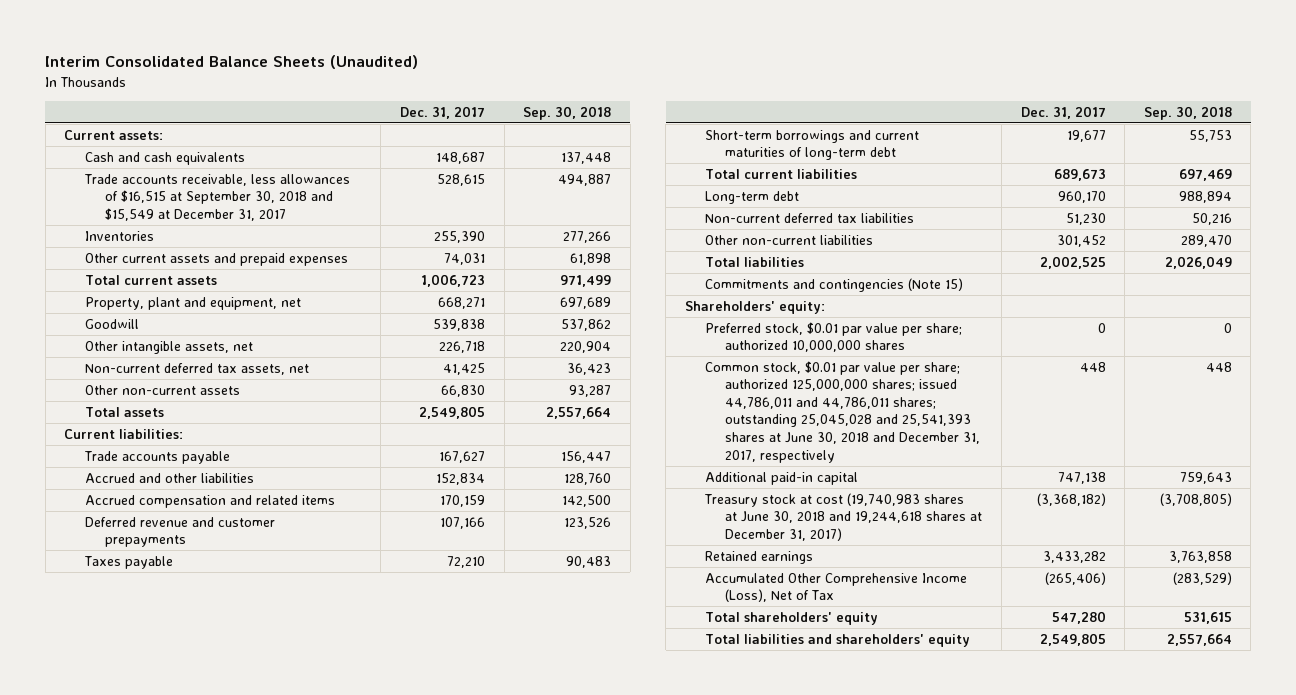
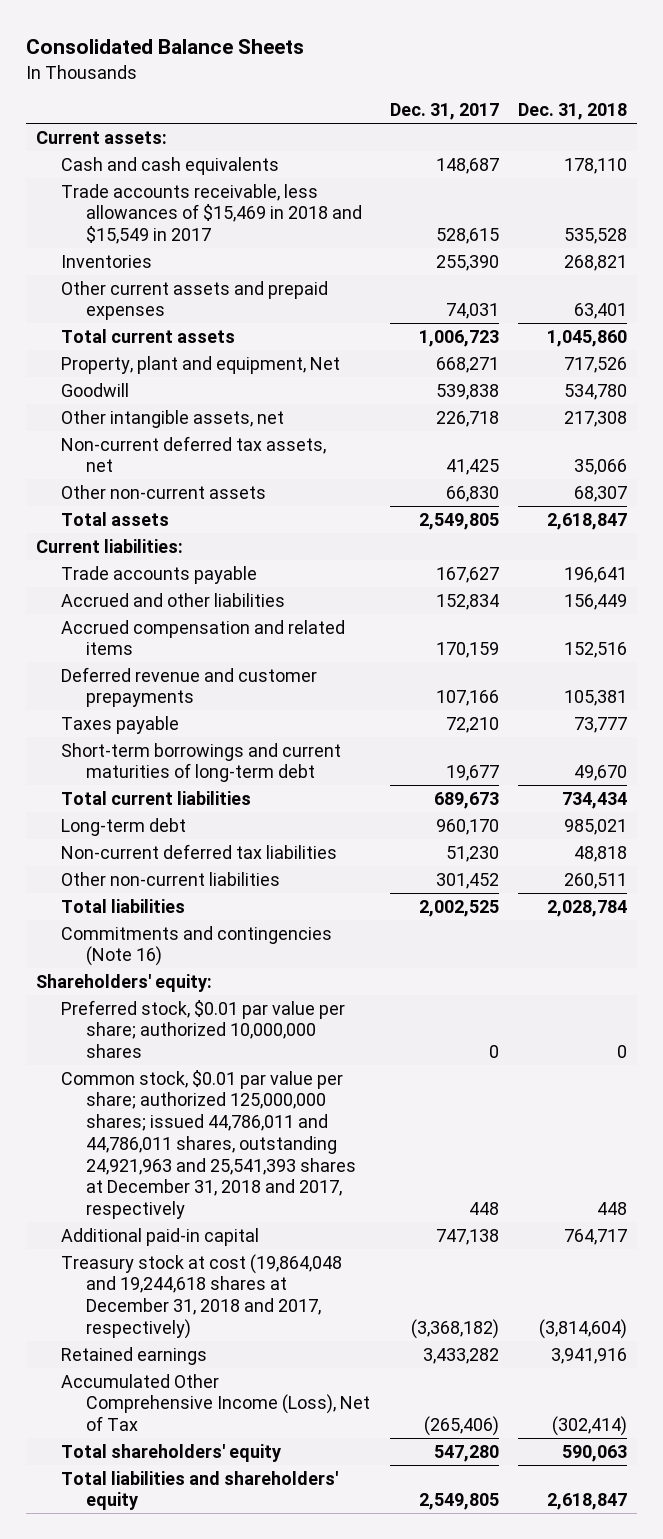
- Interim Consolidated Balance Sheets (Unaudited)
+ Consolidated Balance Sheets
- | Dec. 31, 2017 | Sep. 30, 2018
+ | Dec. 31, 2017 | Dec. 31, 2018
- Trade accounts receivable, less allowances of $16,515 at September 30, 2018 and $15,549 at December 31, 2017 | 528,615 | 494,887
+ Trade accounts receivable, less allowances of $15,469 in 2018 and $15,549 in 2017 | 528,615 | 535,528
- Property, plant and equipment, net | 668,271 | 697,689
+ Property, plant and equipment, Net | 668,271 | 717,526
- Commitments and contingencies (Note 15)
+ Commitments and contingencies (Note 16)
- Common stock, $0.01 par value per share; authorized 125,000,000 shares; issued 44,786,011 and 44,786,011 shares; outstanding 25,045,028 and 25,541,393 shares at June 30, 2018 and December 31, 2017, respectively | 448 | 448
+ Common stock, $0.01 par value per share; authorized 125,000,000 shares; issued 44,786,011 and 44,786,011 shares, outstanding 24,921,963 and 25,541,393 shares at December 31, 2018 and 2017, respectively | 448 | 448
- Treasury stock at cost (19,740,983 shares at June 30, 2018 and 19,244,618 shares at December 31, 2017) | (3,368,182) | (3,708,805)
+ Treasury stock at cost (19,864,048 and 19,244,618 shares at December 31, 2018 and 2017, respectively) | (3,368,182) | (3,814,604)

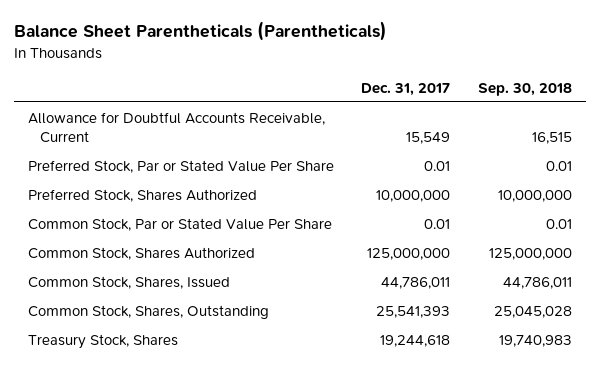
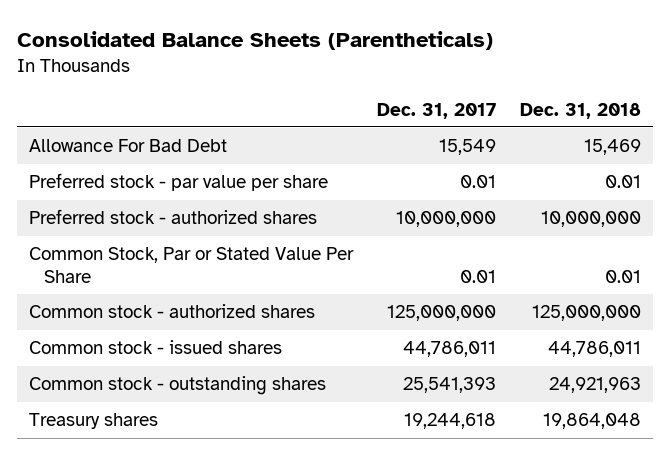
- Balance Sheet Parentheticals (Parentheticals)
+ Consolidated Balance Sheets (Parentheticals)
- | Dec. 31, 2017 | Sep. 30, 2018
+ | Dec. 31, 2017 | Dec. 31, 2018
- Allowance for Doubtful Accounts Receivable, Current | 15,549 | 16,515
- Preferred Stock, Par or Stated Value Per Share | 0.01 | 0.01
- Preferred Stock, Shares Authorized | 10,000,000 | 10,000,000
+ Allowance For Bad Debt | 15,549 | 15,469
+ Preferred stock - par value per share | 0.01 | 0.01
+ Preferred stock - authorized shares | 10,000,000 | 10,000,000
- Common Stock, Shares Authorized | 125,000,000 | 125,000,000
- Common Stock, Shares, Issued | 44,786,011 | 44,786,011
- Common Stock, Shares, Outstanding | 25,541,393 | 25,045,028
- Treasury Stock, Shares | 19,244,618 | 19,740,983
+ Common stock - authorized shares | 125,000,000 | 125,000,000
+ Common stock - issued shares | 44,786,011 | 44,786,011
+ Common stock - outstanding shares | 25,541,393 | 24,921,963
+ Treasury shares | 19,244,618 | 19,864,048

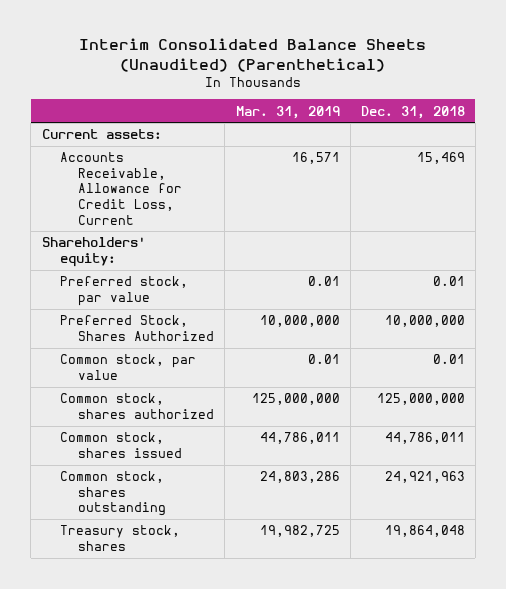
- Consolidated Balance Sheets (Parentheticals)
+ Interim Consolidated Balance Sheets (Unaudited) (Parenthetical)
- | Dec. 31, 2017 | Dec. 31, 2018
+ | Mar. 31, 2019 | Dec. 31, 2018
- Allowance For Bad Debt | 15,549 | 15,469
- Preferred stock - par value per share | 0.01 | 0.01
- Preferred stock - authorized shares | 10,000,000 | 10,000,000
- Common Stock, Par or Stated Value Per Share | 0.01 | 0.01
- Common stock - authorized shares | 125,000,000 | 125,000,000
- Common stock - issued shares | 44,786,011 | 44,786,011
- Common stock - outstanding shares | 25,541,393 | 24,921,963
- Treasury shares | 19,244,618 | 19,864,048
+ Current assets:
+ Accounts Receivable, Allowance for Credit Loss, Current | 16,571 | 15,469
+ Shareholders' equity:
+ Preferred stock, par value | 0.01 | 0.01
+ Preferred Stock, Shares Authorized | 10,000,000 | 10,000,000
+ Common stock, par value | 0.01 | 0.01
+ Common stock, shares authorized | 125,000,000 | 125,000,000
+ Common stock, shares issued | 44,786,011 | 44,786,011
+ Common stock, shares outstanding | 24,803,286 | 24,921,963
+ Treasury stock, shares | 19,982,725 | 19,864,048

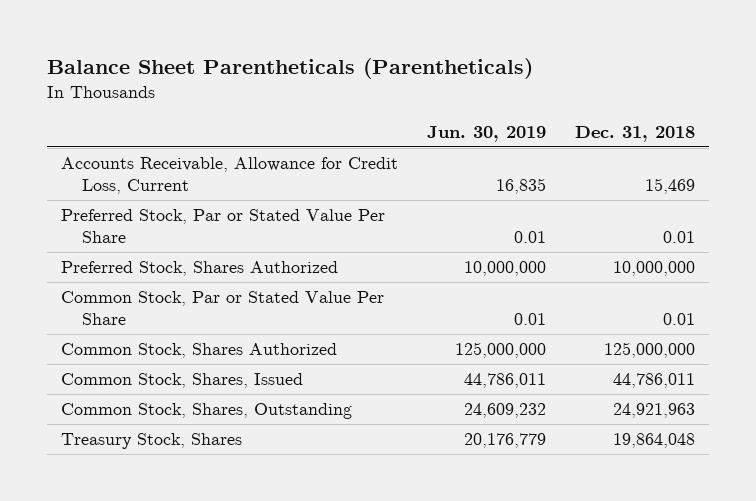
- Interim Consolidated Balance Sheets (Unaudited) (Parenthetical)
+ Balance Sheet Parentheticals (Parentheticals)
- | Mar. 31, 2019 | Dec. 31, 2018
+ | Jun. 30, 2019 | Dec. 31, 2018
- Current assets:
- Shareholders' equity:
- Preferred stock, par value | 0.01 | 0.01
+ Preferred Stock, Par or Stated Value Per Share | 0.01 | 0.01
- Common stock, par value | 0.01 | 0.01
- Common stock, shares authorized | 125,000,000 | 125,000,000
- Common stock, shares issued | 44,786,011 | 44,786,011
- Common stock, shares outstanding | 24,803,286 | 24,921,963
- Treasury stock, shares | 19,982,725 | 19,864,048
+ Common Stock, Par or Stated Value Per Share | 0.01 | 0.01
+ Common Stock, Shares Authorized | 125,000,000 | 125,000,000
+ Common Stock, Shares, Issued | 44,786,011 | 44,786,011
+ Common Stock, Shares, Outstanding | 24,609,232 | 24,921,963
+ Treasury Stock, Shares | 20,176,779 | 19,864,048

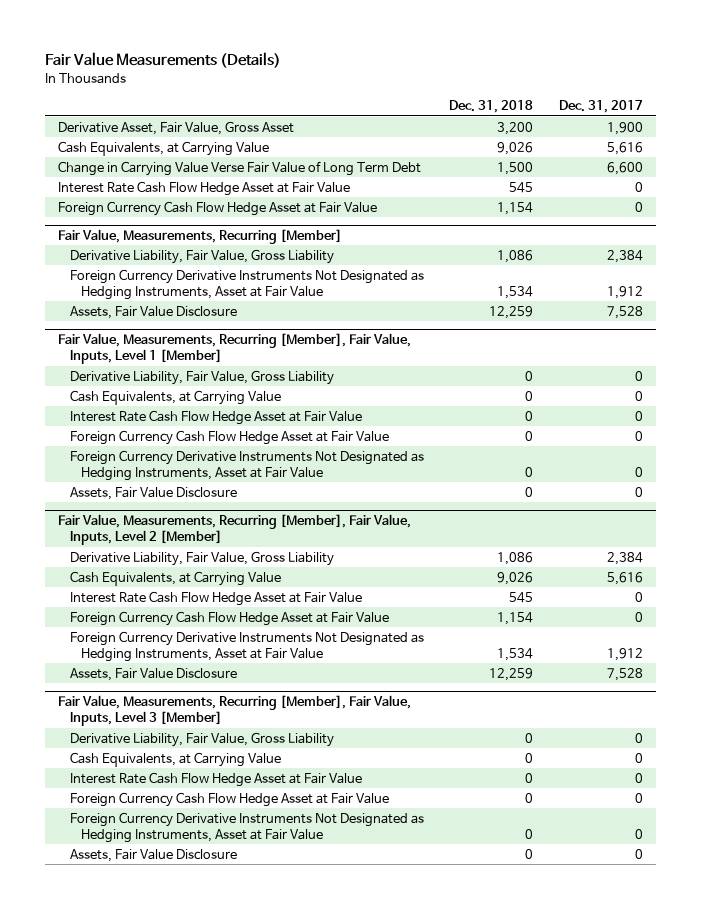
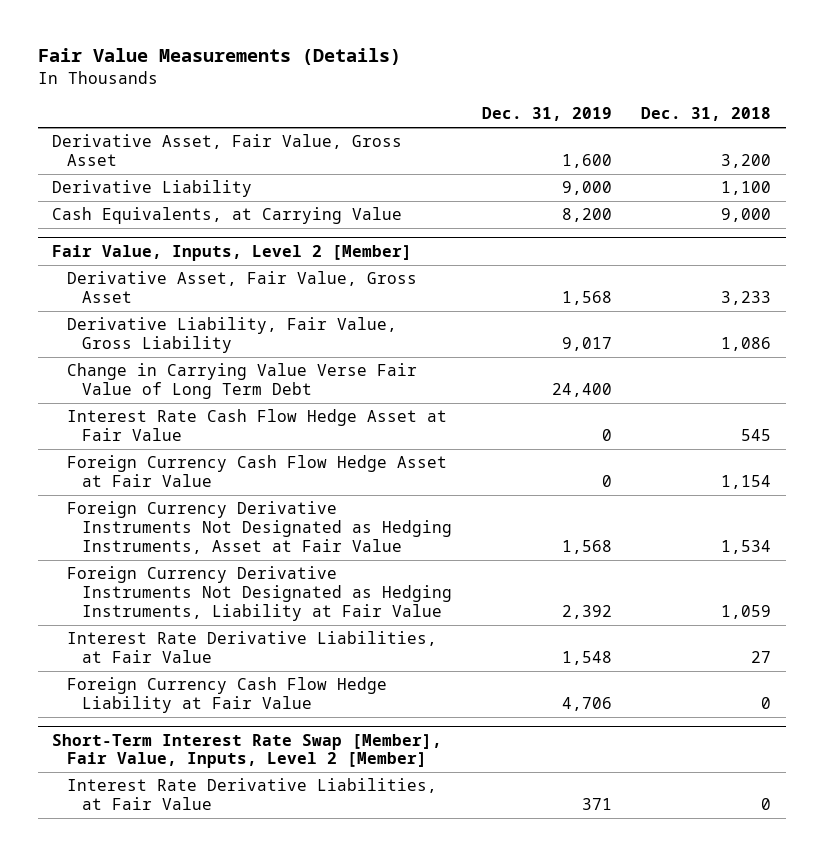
- | Dec. 31, 2018 | Dec. 31, 2017
+ | Dec. 31, 2019 | Dec. 31, 2018
- Cash Equivalents, at Carrying Value | 9,026 | 5,616
- Change in Carrying Value Verse Fair Value of Long Term Debt | 1,500 | 6,600
- Interest Rate Cash Flow Hedge Asset at Fair Value | 545 | 0
- Foreign Currency Cash Flow Hedge Asset at Fair Value | 1,154 | 0
- Fair Value, Measurements, Recurring [Member]
- Derivative Liability, Fair Value, Gross Liability | 1,086 | 2,384
- Foreign Currency Derivative Instruments Not Designated as Hedging Instruments, Asset at Fair Value | 1,534 | 1,912
- Assets, Fair Value Disclosure | 12,259 | 7,528
- Fair Value, Measurements, Recurring [Member], Fair Value, Inputs, Level 1 [Member]
- Derivative Liability, Fair Value, Gross Liability | 0 | 0
- Cash Equivalents, at Carrying Value | 0 | 0
- Interest Rate Cash Flow Hedge Asset at Fair Value | 0 | 0
- Foreign Currency Cash Flow Hedge Asset at Fair Value | 0 | 0
- Foreign Currency Derivative Instruments Not Designated as Hedging Instruments, Asset at Fair Value | 0 | 0
- Assets, Fair Value Disclosure | 0 | 0
- Fair Value, Measurements, Recurring [Member], Fair Value, Inputs, Level 2 [Member]
+ Derivative Liability | 9,000 | 1,100
+ Cash Equivalents, at Carrying Value | 8,200 | 9,000
+ Fair Value, Inputs, Level 2 [Member]
+ Derivative Asset, Fair Value, Gross Asset | 1,568 | 3,233
- Cash Equivalents, at Carrying Value | 9,026 | 5,616
+ Change in Carrying Value Verse Fair Value of Long Term Debt | 24,400 |
- Assets, Fair Value Disclosure | 12,259 | 7,528
- Fair Value, Measurements, Recurring [Member], Fair Value, Inputs, Level 3 [Member]
- Derivative Liability, Fair Value, Gross Liability | 0 | 0
- Cash Equivalents, at Carrying Value | 0 | 0
- Interest Rate Cash Flow Hedge Asset at Fair Value | 0 | 0
- Foreign Currency Cash Flow Hedge Asset at Fair Value | 0 | 0
- Foreign Currency Derivative Instruments Not Designated as Hedging Instruments, Asset at Fair Value | 0 | 0
- Assets, Fair Value Disclosure | 0 | 0
+ Foreign Currency Derivative Instruments Not Designated as Hedging Instruments, Liability at Fair Value | 2,392 | 1,059
+ Interest Rate Derivative Liabilities, at Fair Value | 1,548 | 27
+ Foreign Currency Cash Flow Hedge Liability at Fair Value | 4,706 | 0
+ Short-Term Interest Rate Swap [Member], Fair Value, Inputs, Level 2 [Member]
+ Interest Rate Derivative Liabilities, at Fair Value | 371 | 0

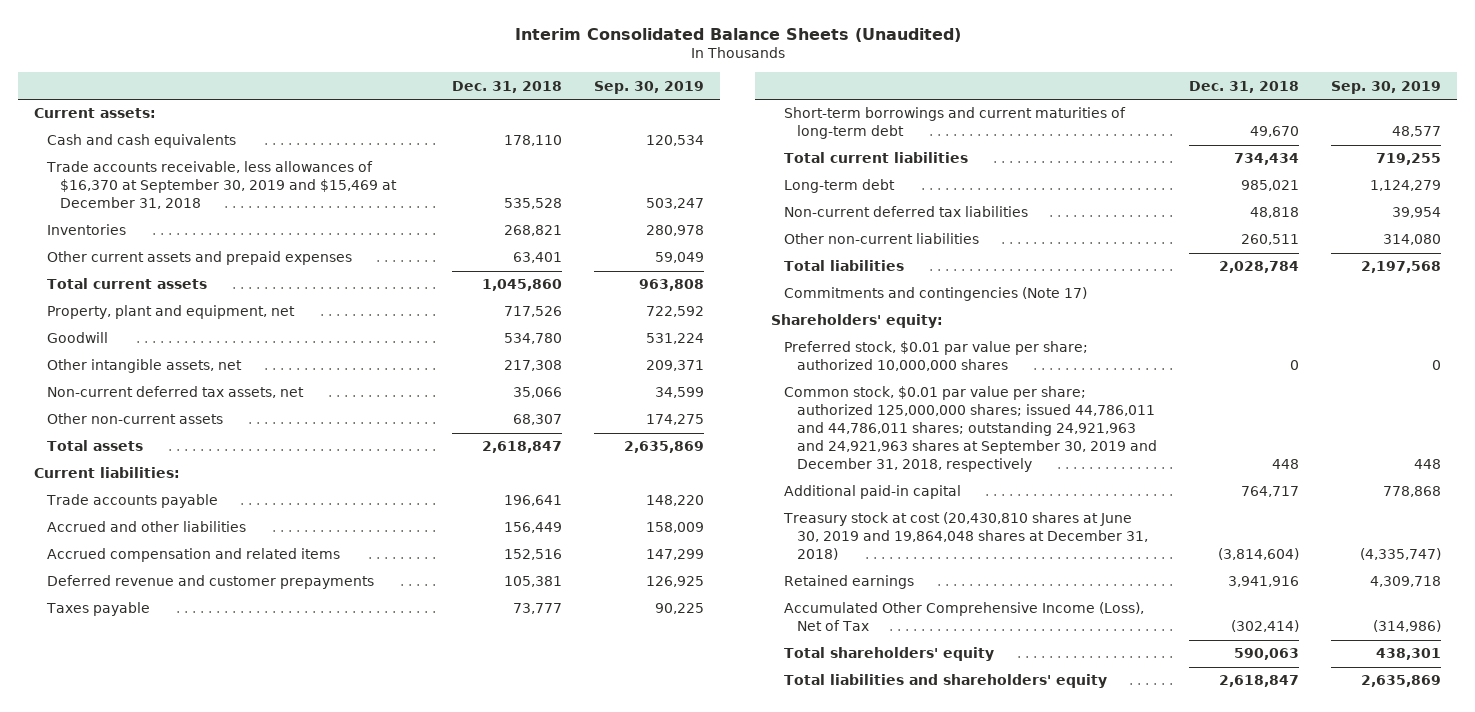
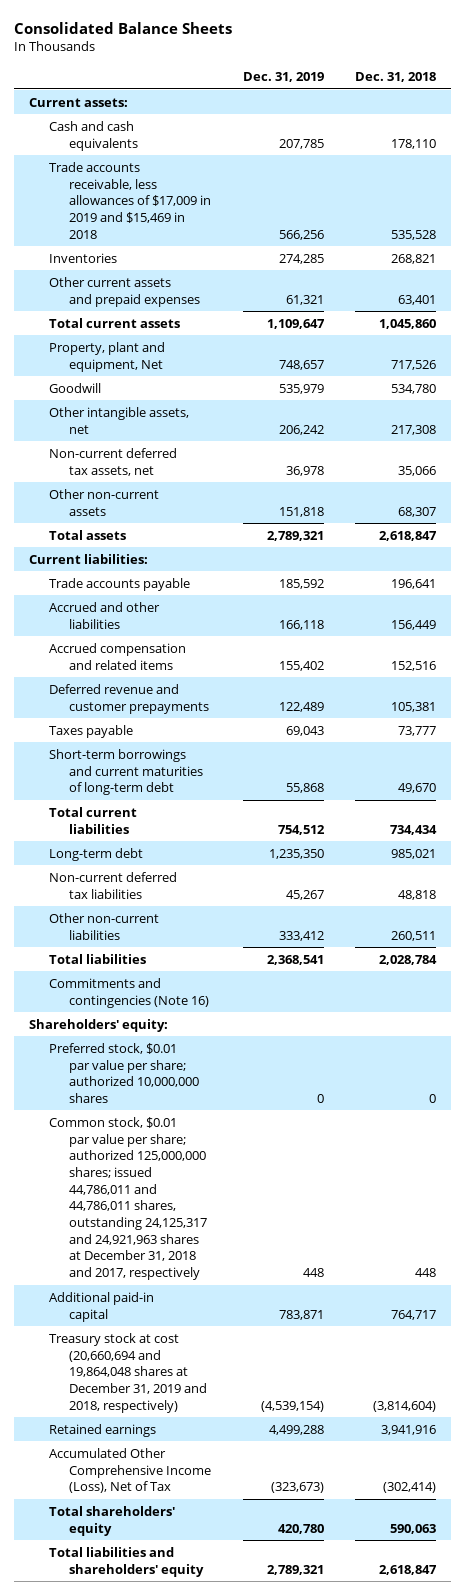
- Interim Consolidated Balance Sheets (Unaudited)
+ Consolidated Balance Sheets
- | Dec. 31, 2018 | Sep. 30, 2019
+ | Dec. 31, 2019 | Dec. 31, 2018
- Trade accounts receivable, less allowances of $16,370 at September 30, 2019 and $15,469 at December 31, 2018 | 535,528 | 503,247
+ Trade accounts receivable, less allowances of $17,009 in 2019 and $15,469 in 2018 | 566,256 | 535,528
- Property, plant and equipment, net | 717,526 | 722,592
+ Property, plant and equipment, Net | 748,657 | 717,526
- Commitments and contingencies (Note 17)
+ Commitments and contingencies (Note 16)
- Common stock, $0.01 par value per share; authorized 125,000,000 shares; issued 44,786,011 and 44,786,011 shares; outstanding 24,921,963 and 24,921,963 shares at September 30, 2019 and December 31, 2018, respectively | 448 | 448
+ Common stock, $0.01 par value per share; authorized 125,000,000 shares; issued 44,786,011 and 44,786,011 shares, outstanding 24,125,317 and 24,921,963 shares at December 31, 2018 and 2017, respectively | 448 | 448
- Treasury stock at cost (20,430,810 shares at June 30, 2019 and 19,864,048 shares at December 31, 2018) | (3,814,604) | (4,335,747)
+ Treasury stock at cost (20,660,694 and 19,864,048 shares at December 31, 2019 and 2018, respectively) | (4,539,154) | (3,814,604)

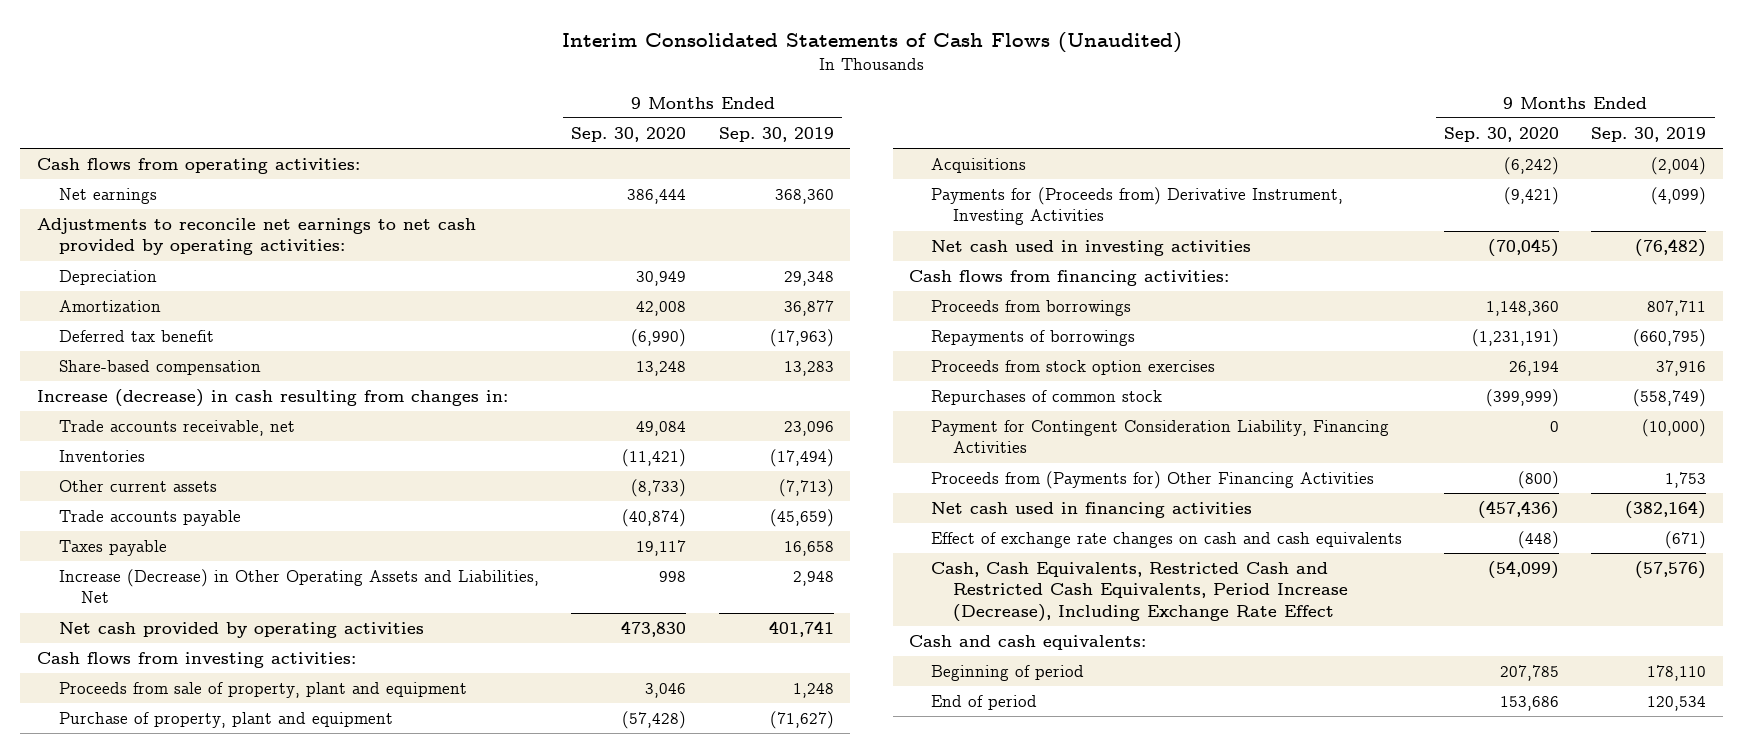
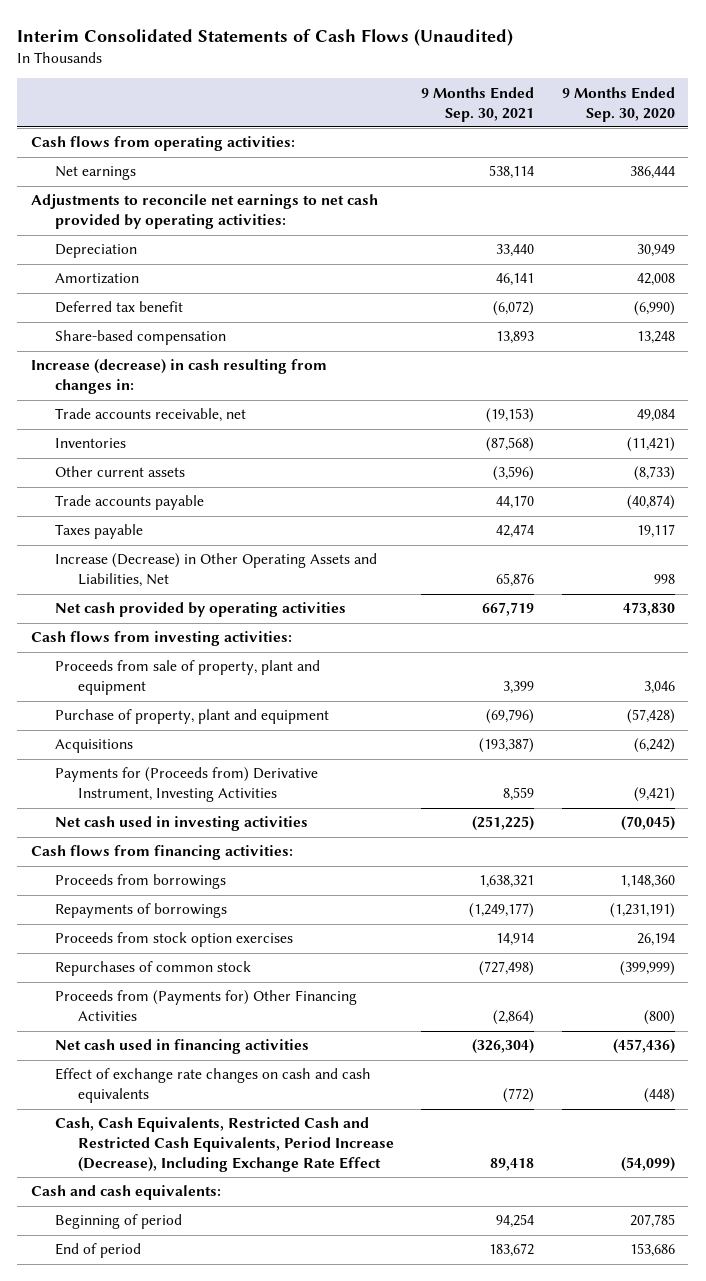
- | 9 Months Ended Sep. 30, 2020 | 9 Months Ended Sep. 30, 2019
+ | 9 Months Ended Sep. 30, 2021 | 9 Months Ended Sep. 30, 2020
- Payment for Contingent Consideration Liability, Financing Activities | 0 | (10,000)

